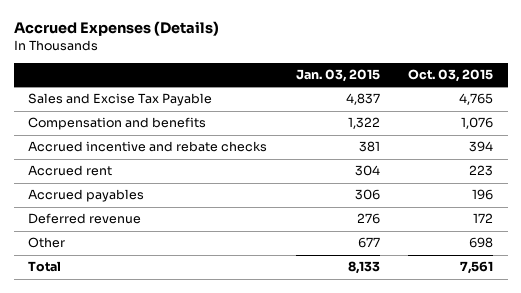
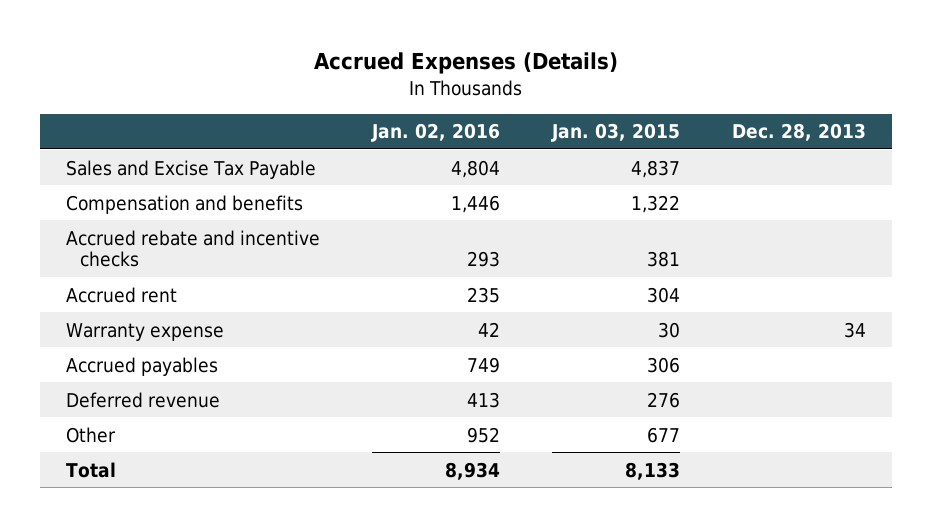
- | Jan. 03, 2015 | Oct. 03, 2015
+ | Jan. 02, 2016 | Jan. 03, 2015 | Dec. 28, 2013
- Accrued incentive and rebate checks | 381 | 394
+ Accrued rebate and incentive checks | 293 | 381 |
+ Warranty expense | 42 | 30 | 34

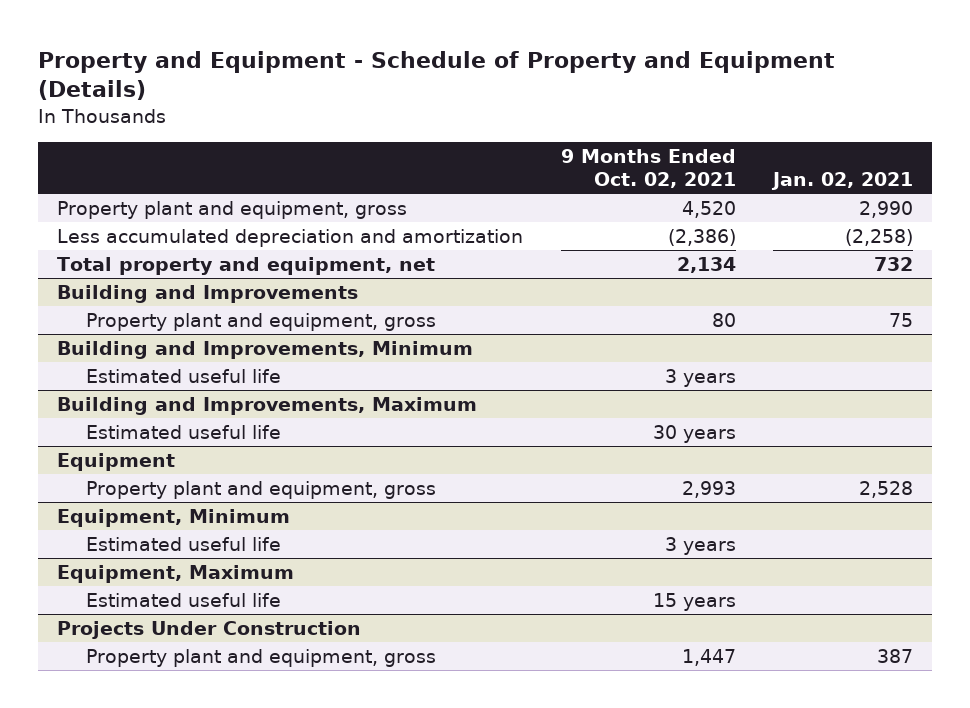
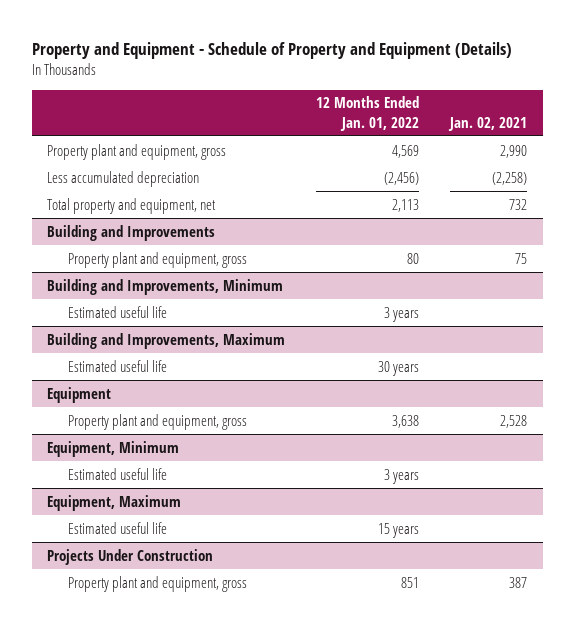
- | 9 Months Ended Oct. 02, 2021 | Jan. 02, 2021
+ | 12 Months Ended Jan. 01, 2022 | Jan. 02, 2021
- Less accumulated depreciation and amortization | (2,386) | (2,258)
+ Less accumulated depreciation | (2,456) | (2,258)

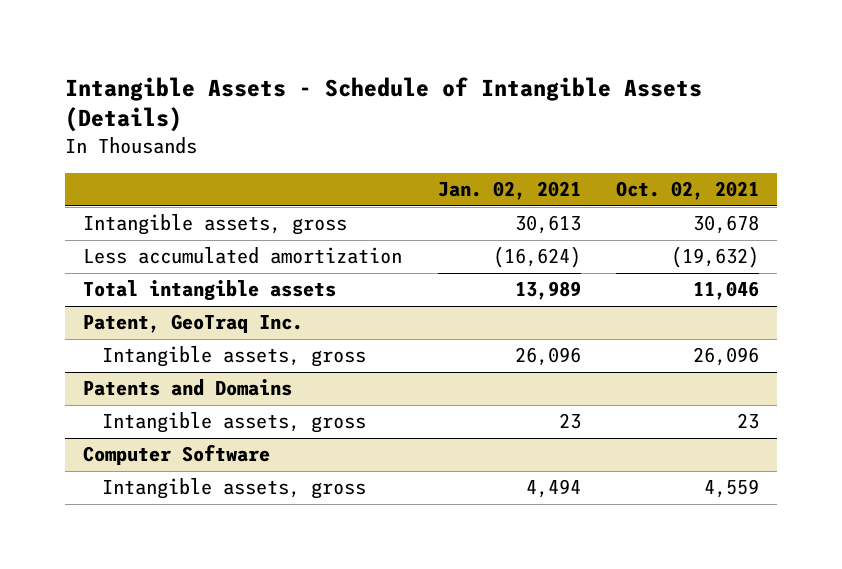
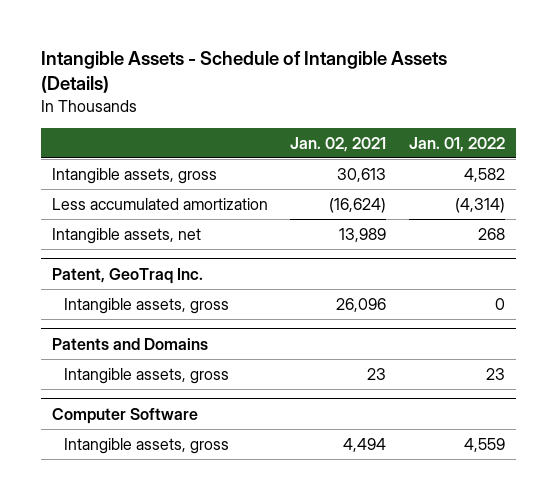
- | Jan. 02, 2021 | Oct. 02, 2021
+ | Jan. 02, 2021 | Jan. 01, 2022
- Total intangible assets | 13,989 | 11,046
+ Intangible assets, net | 13,989 | 268

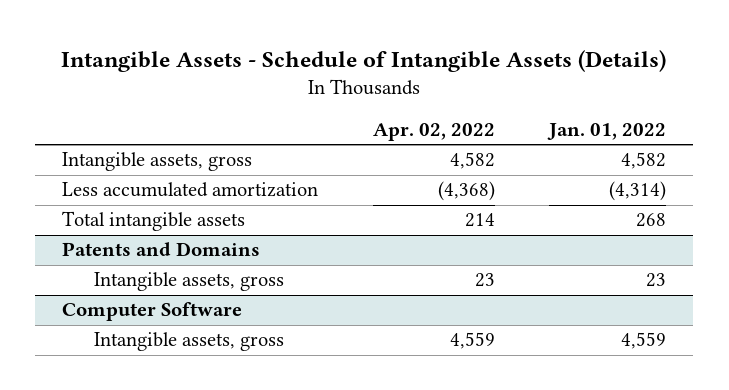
- | Jan. 02, 2021 | Jan. 01, 2022
+ | Apr. 02, 2022 | Jan. 01, 2022
- Intangible assets, net | 13,989 | 268
- Patent, GeoTraq Inc.
- Intangible assets, gross | 26,096 | 0
+ Total intangible assets | 214 | 268

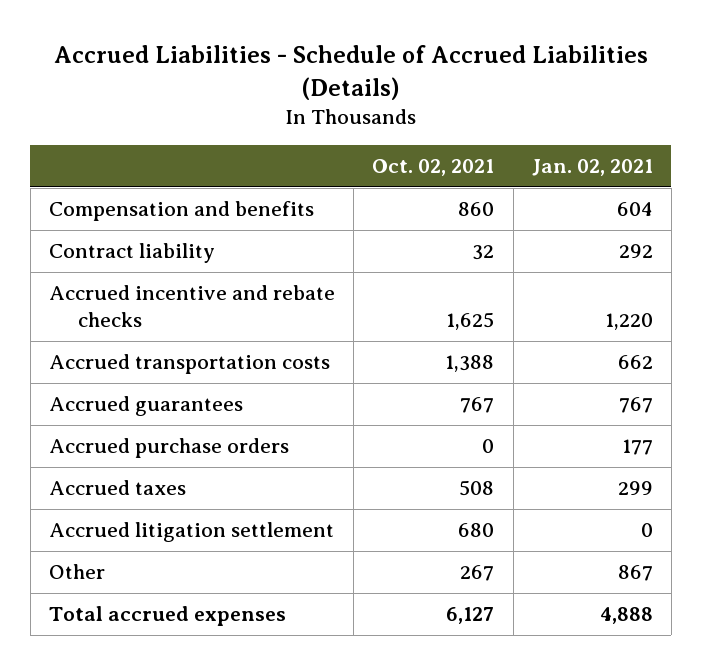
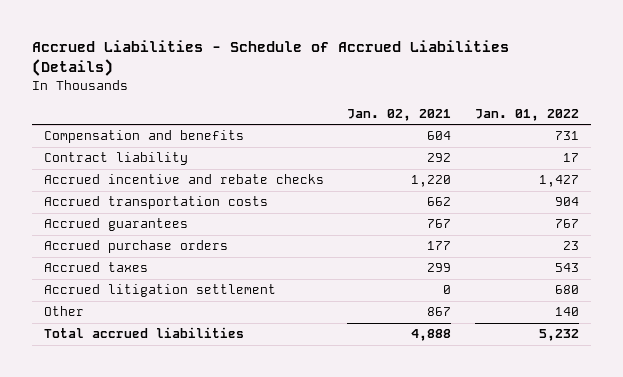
- | Oct. 02, 2021 | Jan. 02, 2021
+ | Jan. 02, 2021 | Jan. 01, 2022
- Total accrued expenses | 6,127 | 4,888
+ Total accrued liabilities | 4,888 | 5,232

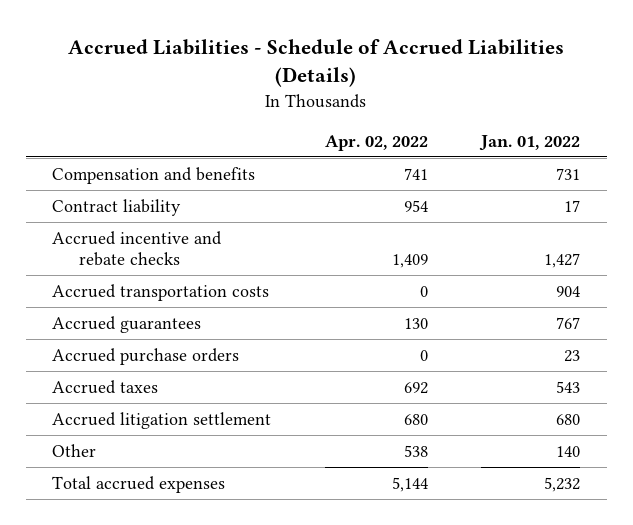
- | Jan. 02, 2021 | Jan. 01, 2022
+ | Apr. 02, 2022 | Jan. 01, 2022
- Total accrued liabilities | 4,888 | 5,232
+ Total accrued expenses | 5,144 | 5,232

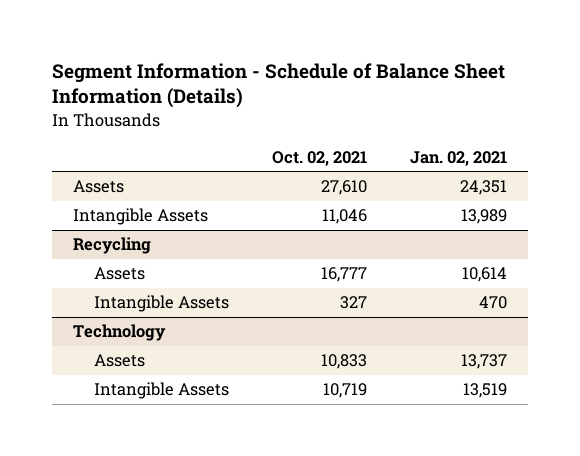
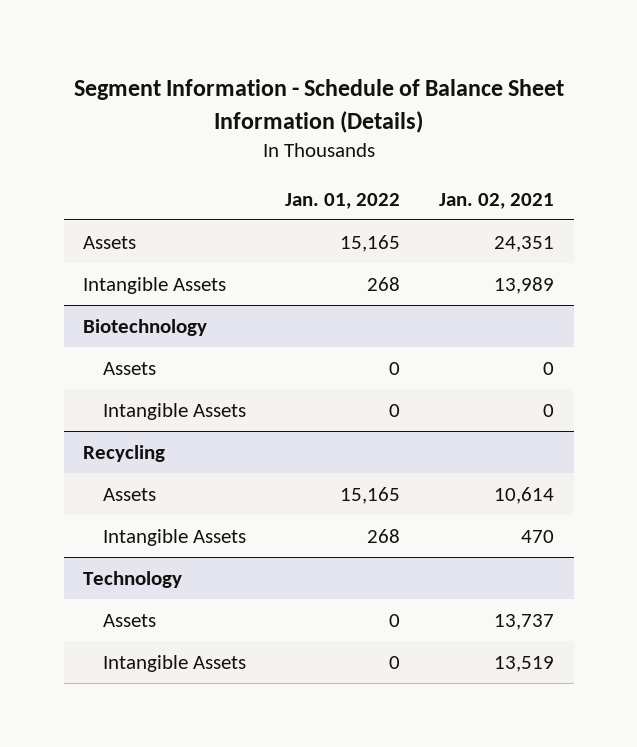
- | Oct. 02, 2021 | Jan. 02, 2021
+ | Jan. 01, 2022 | Jan. 02, 2021
+ Biotechnology
+ Assets | 0 | 0
+ Intangible Assets | 0 | 0

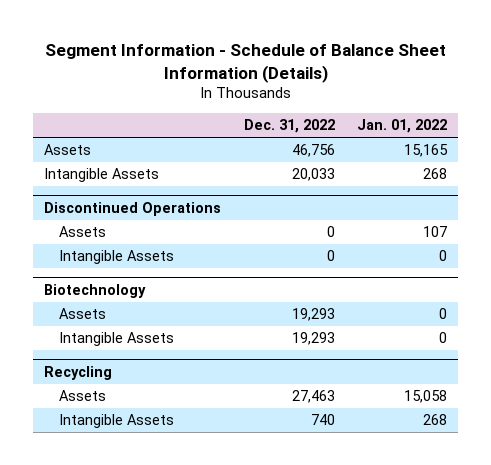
- | Jan. 01, 2022 | Jan. 02, 2021
+ | Dec. 31, 2022 | Jan. 01, 2022
+ Discontinued Operations
+ Assets | 0 | 107
+ Intangible Assets | 0 | 0
@ Recycling
- Assets | 15,165 | 10,614
+ Assets | 27,463 | 15,058
- Technology
- Assets | 0 | 13,737
- Intangible Assets | 0 | 13,519

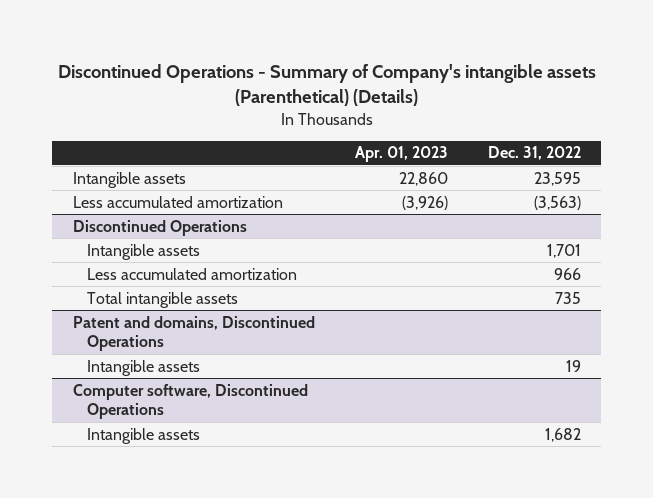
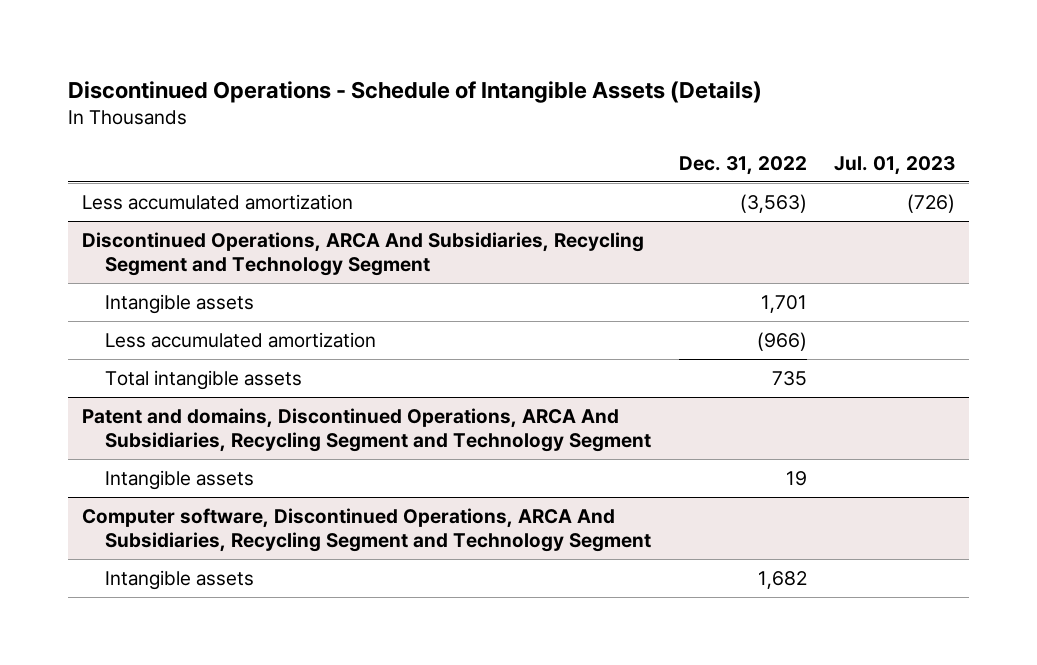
- Discontinued Operations - Summary of Company's intangible assets (Parenthetical) (Details)
+ Discontinued Operations - Schedule of Intangible Assets (Details)
- | Apr. 01, 2023 | Dec. 31, 2022
+ | Dec. 31, 2022 | Jul. 01, 2023
- Intangible assets | 22,860 | 23,595
- Discontinued Operations
+ Discontinued Operations, ARCA And Subsidiaries, Recycling Segment and Technology Segment
- Less accumulated amortization | | 966
+ Less accumulated amortization | (966) |
- Patent and domains, Discontinued Operations
+ Patent and domains, Discontinued Operations, ARCA And Subsidiaries, Recycling Segment and Technology Segment
- Computer software, Discontinued Operations
+ Computer software, Discontinued Operations, ARCA And Subsidiaries, Recycling Segment and Technology Segment

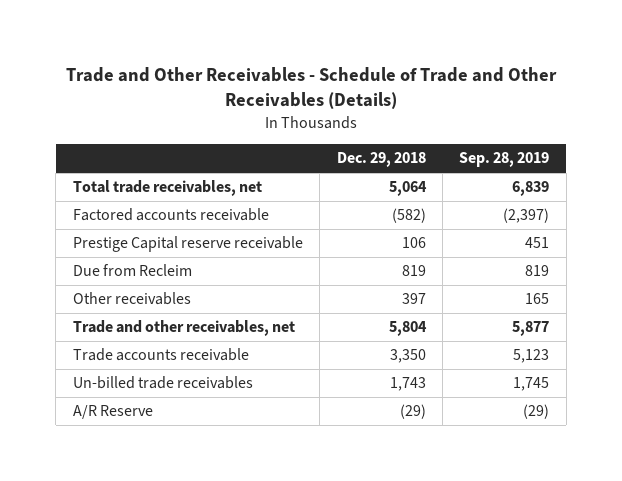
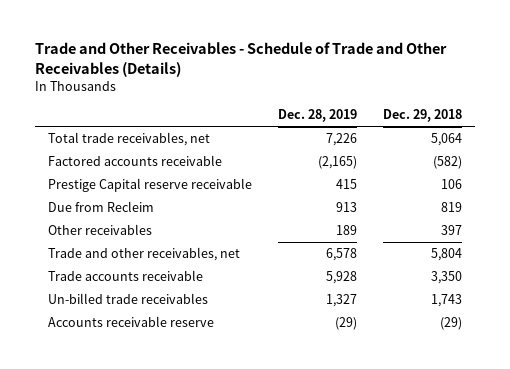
- | Dec. 29, 2018 | Sep. 28, 2019
+ | Dec. 28, 2019 | Dec. 29, 2018
- A/R Reserve | (29) | (29)
+ Accounts receivable reserve | (29) | (29)

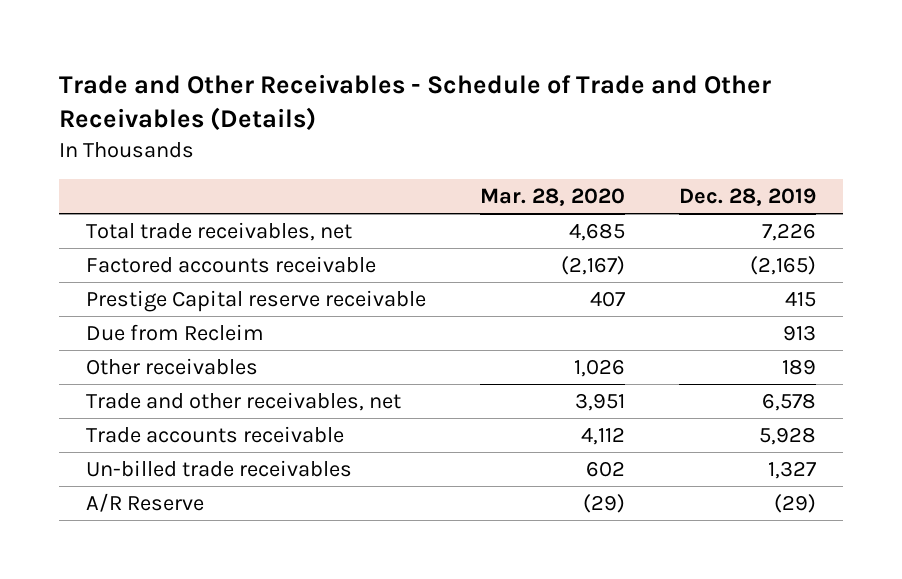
- | Dec. 28, 2019 | Dec. 29, 2018
+ | Mar. 28, 2020 | Dec. 28, 2019
- Accounts receivable reserve | (29) | (29)
+ A/R Reserve | (29) | (29)

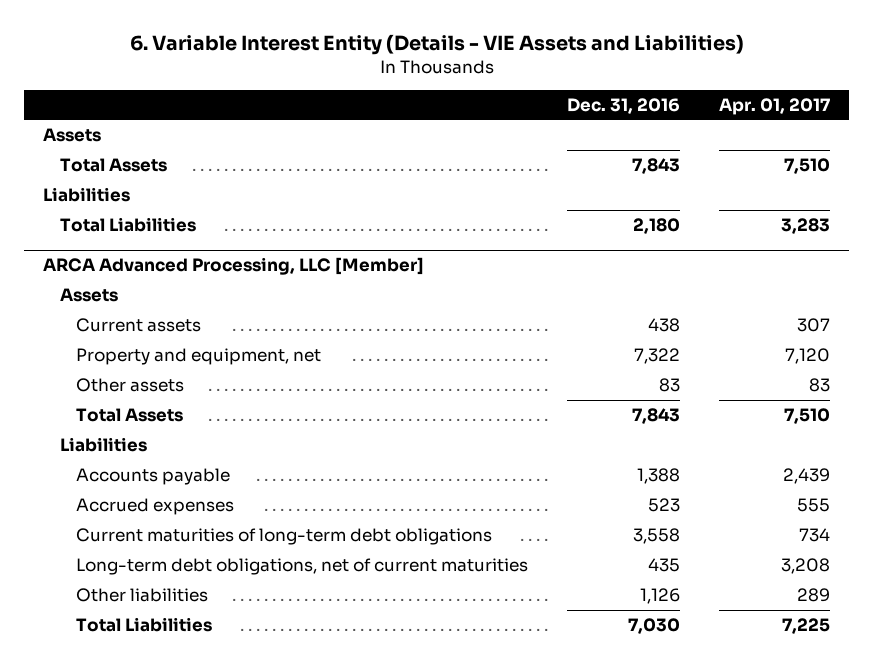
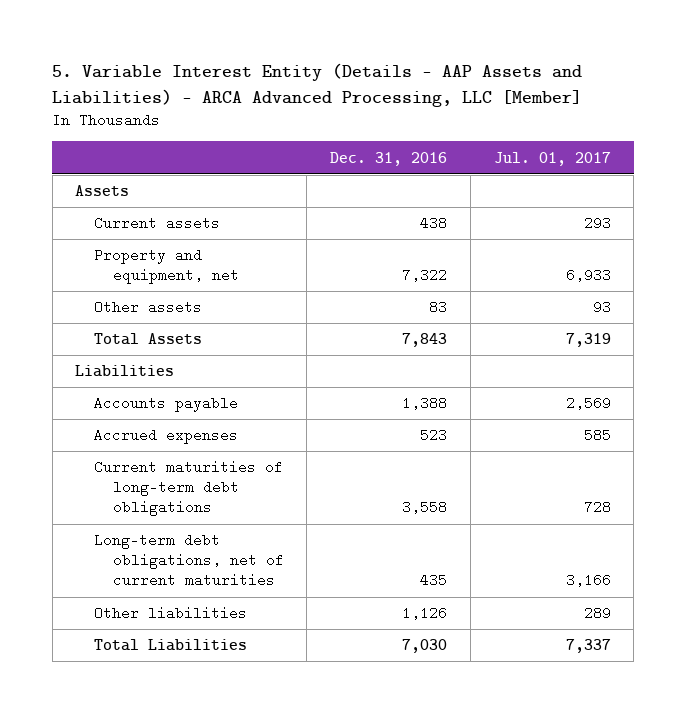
- 6. Variable Interest Entity (Details - VIE Assets and Liabilities)
+ 5. Variable Interest Entity (Details - AAP Assets and Liabilities) - ARCA Advanced Processing, LLC [Member]
- | Dec. 31, 2016 | Apr. 01, 2017
+ | Dec. 31, 2016 | Jul. 01, 2017
- Total Assets | 7,843 | 7,510
- Liabilities
- Total Liabilities | 2,180 | 3,283
- ARCA Advanced Processing, LLC [Member]
- Assets

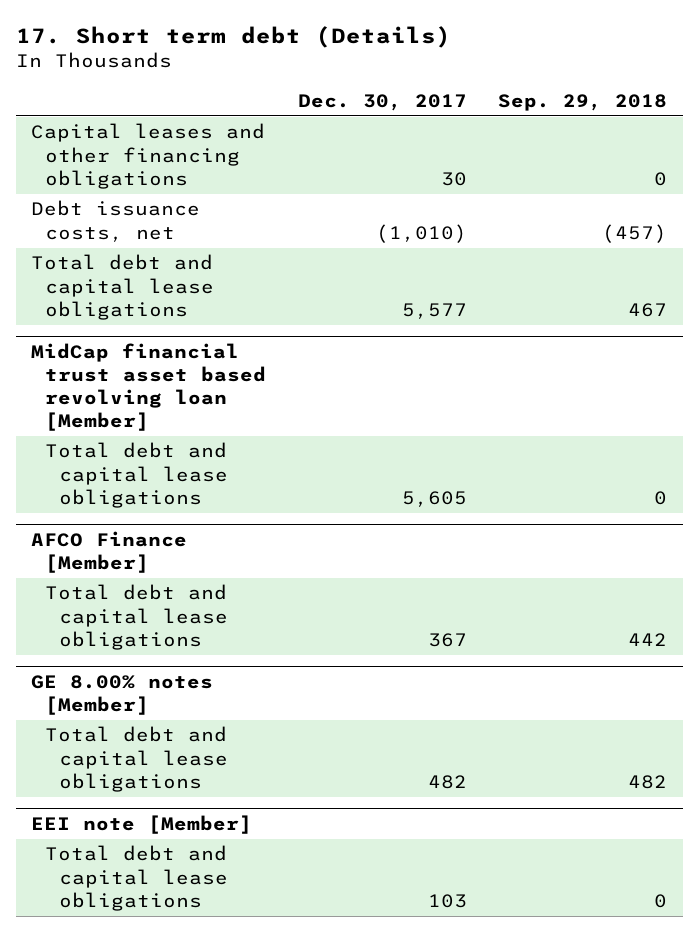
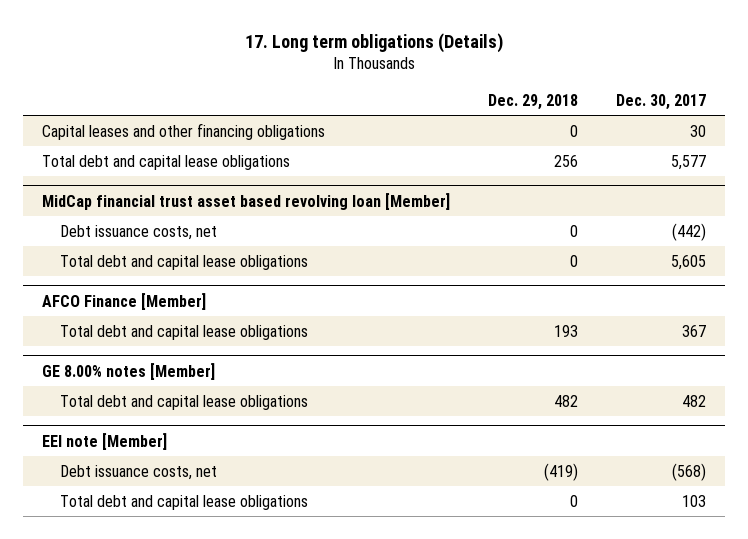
- 17. Short term debt (Details)
+ 17. Long term obligations (Details)
- | Dec. 30, 2017 | Sep. 29, 2018
+ | Dec. 29, 2018 | Dec. 30, 2017
- Debt issuance costs, net | (1,010) | (457)
@ MidCap financial trust asset based revolving loan [Member]
+ Debt issuance costs, net | 0 | (442)
@ EEI note [Member]
+ Debt issuance costs, net | (419) | (568)

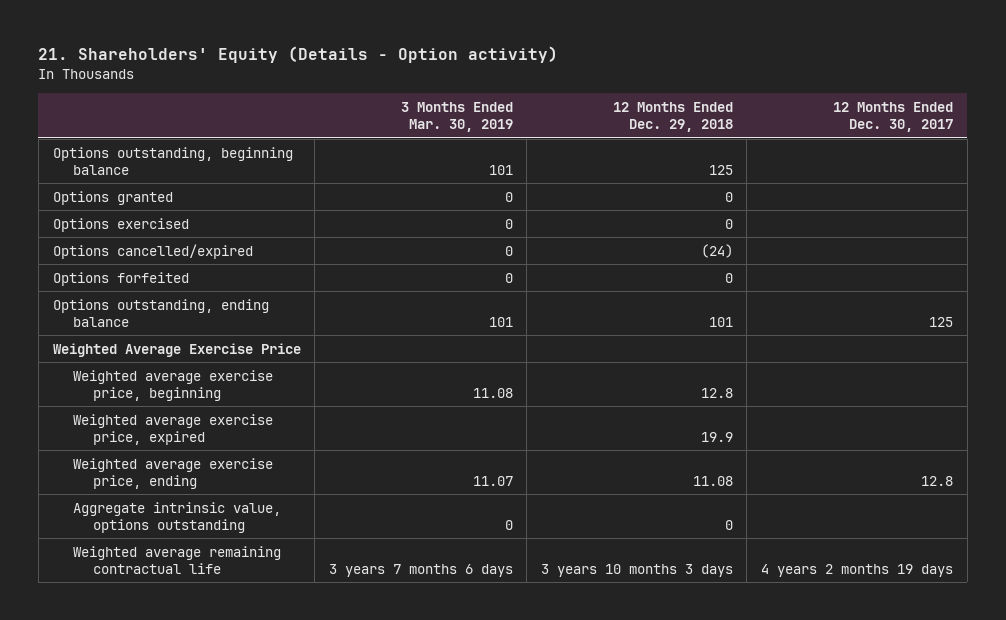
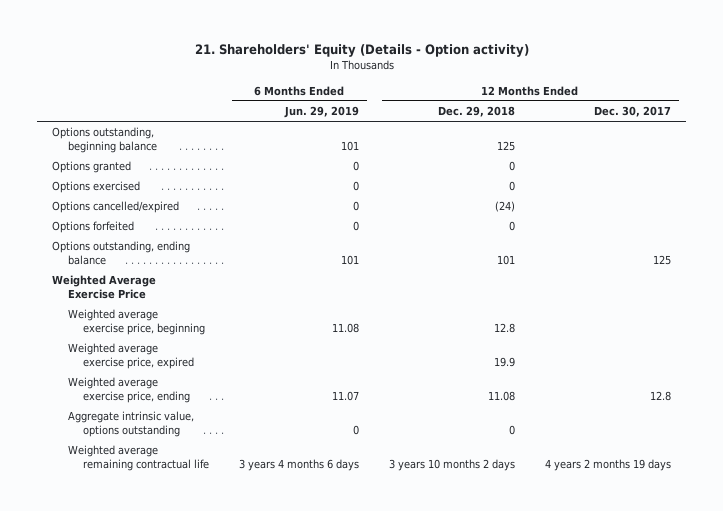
- | 3 Months Ended Mar. 30, 2019 | 12 Months Ended Dec. 29, 2018 | 12 Months Ended Dec. 30, 2017
+ | 6 Months Ended Jun. 29, 2019 | 12 Months Ended Dec. 29, 2018 | 12 Months Ended Dec. 30, 2017
- Weighted average remaining contractual life | 3 years 7 months 6 days | 3 years 10 months 3 days | 4 years 2 months 19 days
+ Weighted average remaining contractual life | 3 years 4 months 6 days | 3 years 10 months 2 days | 4 years 2 months 19 days

